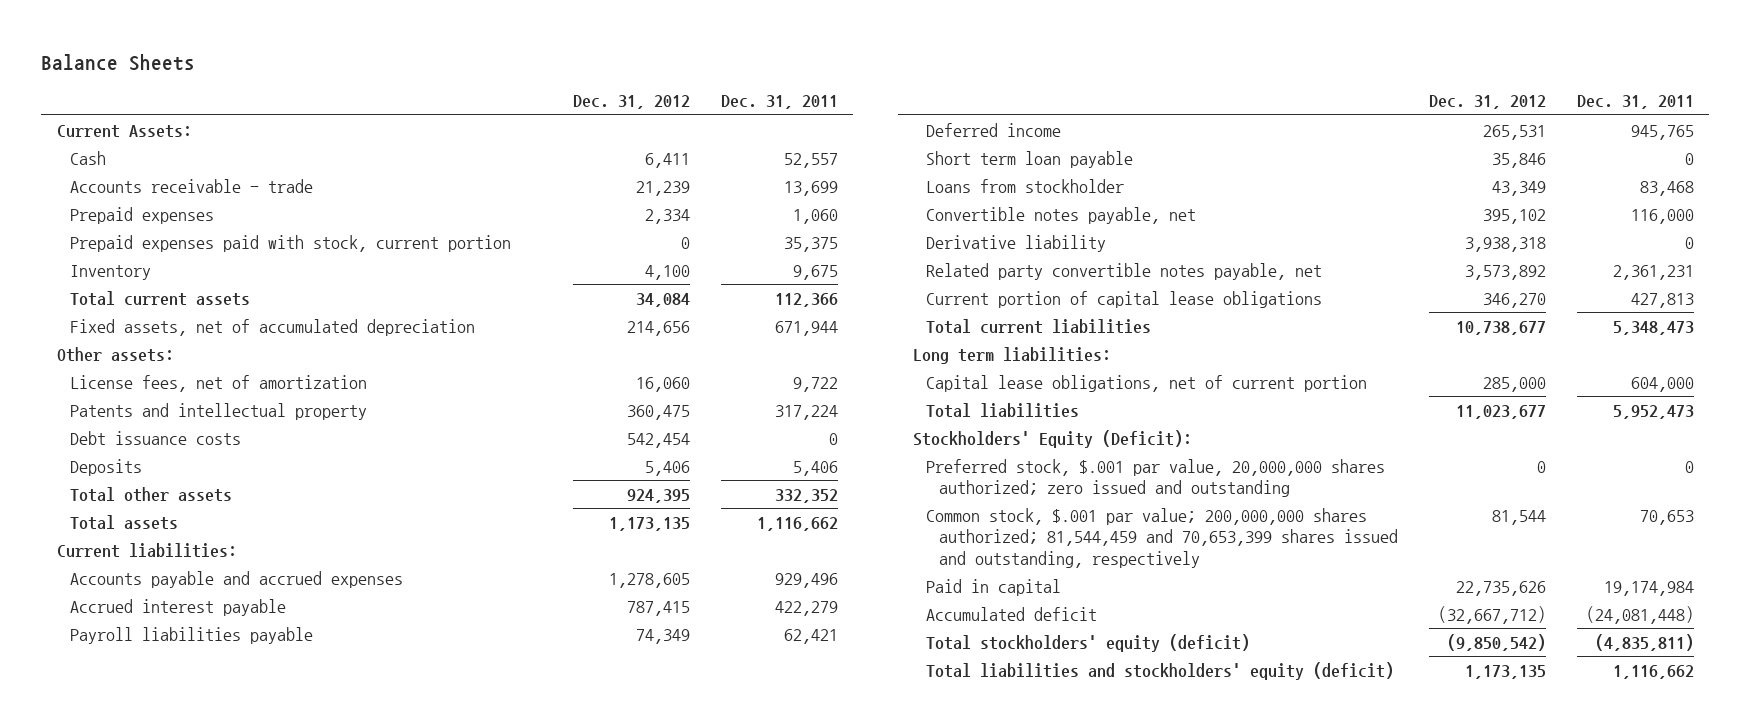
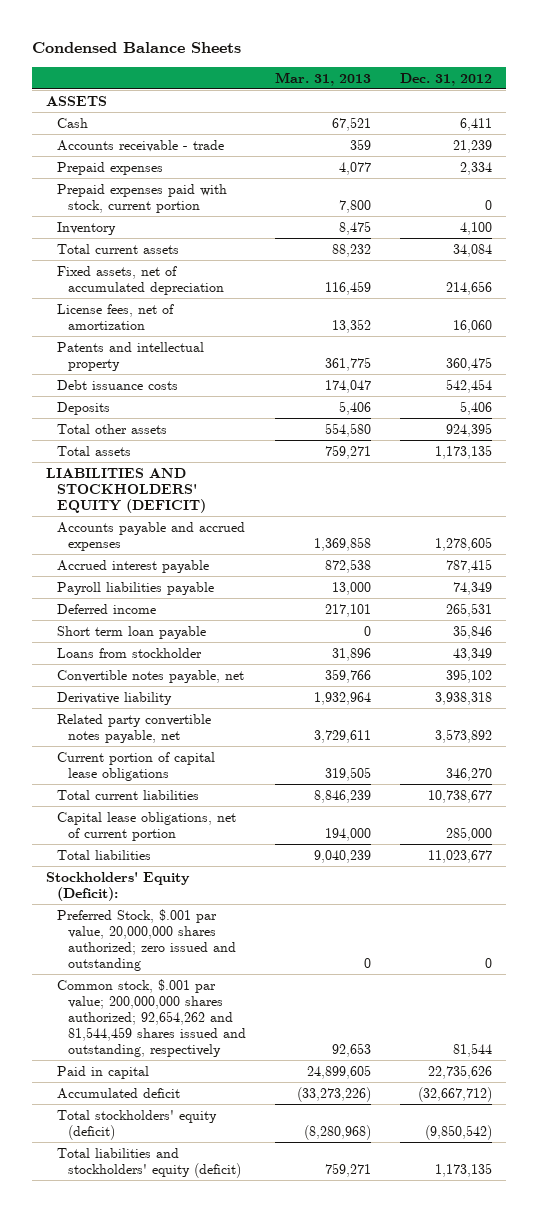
- Balance Sheets
+ Condensed Balance Sheets
- | Dec. 31, 2012 | Dec. 31, 2011
+ | Mar. 31, 2013 | Dec. 31, 2012
- Current Assets:
+ ASSETS
- Other assets:
- Current liabilities:
+ LIABILITIES AND STOCKHOLDERS' EQUITY (DEFICIT)
- Long term liabilities:
- Preferred stock, $.001 par value, 20,000,000 shares authorized; zero issued and outstanding | 0 | 0
- Common stock, $.001 par value; 200,000,000 shares authorized; 81,544,459 and 70,653,399 shares issued and outstanding, respectively | 81,544 | 70,653
+ Preferred Stock, $.001 par value, 20,000,000 shares authorized; zero issued and outstanding | 0 | 0
+ Common stock, $.001 par value; 200,000,000 shares authorized; 92,654,262 and 81,544,459 shares issued and outstanding, respectively | 92,653 | 81,544

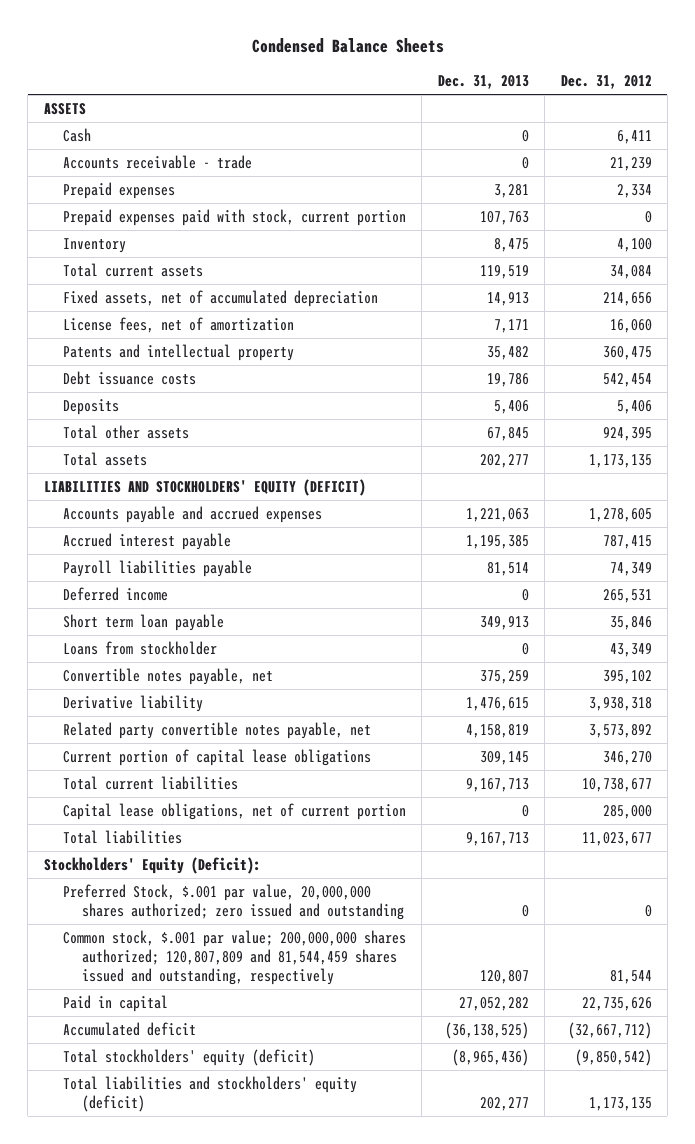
- | Mar. 31, 2013 | Dec. 31, 2012
+ | Dec. 31, 2013 | Dec. 31, 2012
- Common stock, $.001 par value; 200,000,000 shares authorized; 92,654,262 and 81,544,459 shares issued and outstanding, respectively | 92,653 | 81,544
+ Common stock, $.001 par value; 200,000,000 shares authorized; 120,807,809 and 81,544,459 shares issued and outstanding, respectively | 120,807 | 81,544

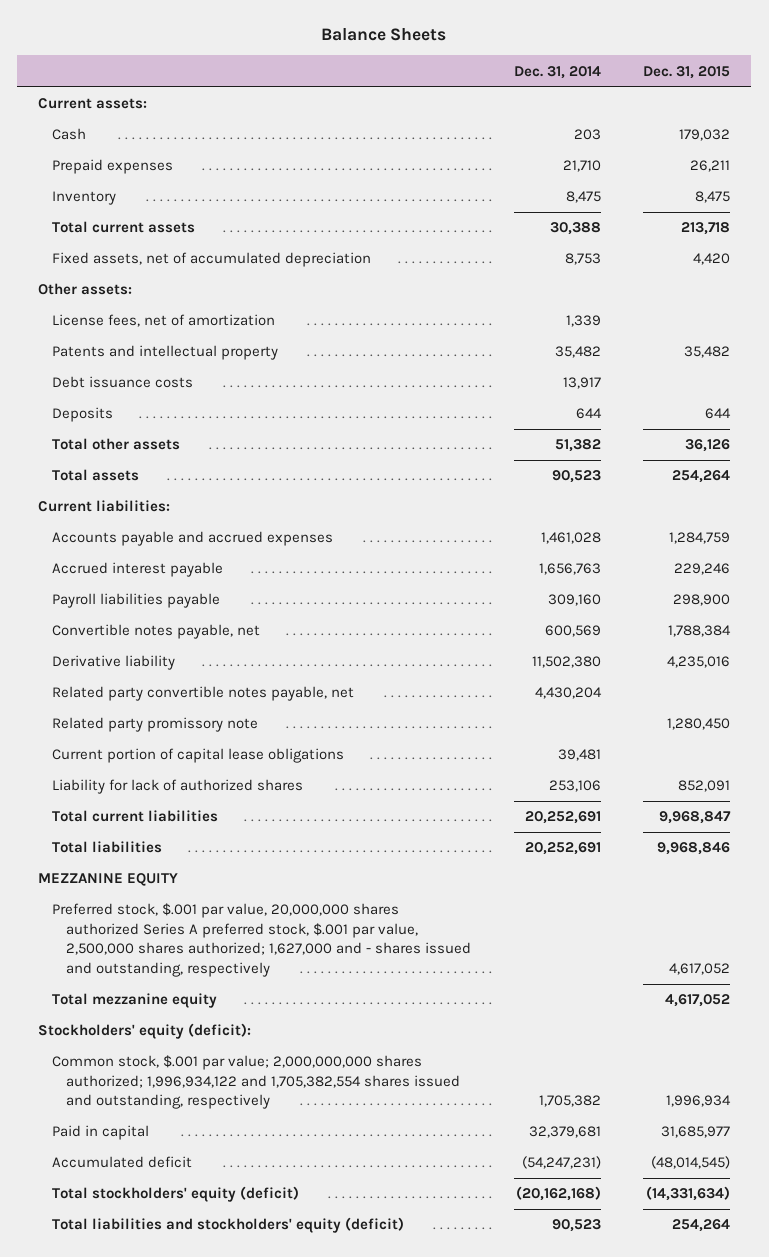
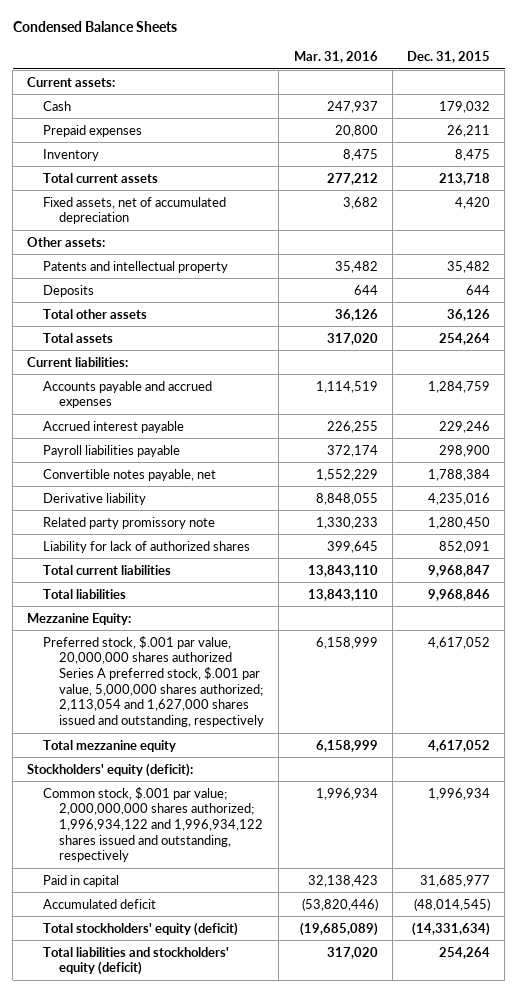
- Balance Sheets
+ Condensed Balance Sheets
- | Dec. 31, 2014 | Dec. 31, 2015
+ | Mar. 31, 2016 | Dec. 31, 2015
- License fees, net of amortization | 1,339 |
- Debt issuance costs | 13,917 |
- Related party convertible notes payable, net | 4,430,204 |
- Current portion of capital lease obligations | 39,481 |
- MEZZANINE EQUITY
- Preferred stock, $.001 par value, 20,000,000 shares authorized Series A preferred stock, $.001 par value, 2,500,000 shares authorized; 1,627,000 and - shares issued and outstanding, respectively | | 4,617,052
+ Mezzanine Equity:
+ Preferred stock, $.001 par value, 20,000,000 shares authorized Series A preferred stock, $.001 par value, 5,000,000 shares authorized; 2,113,054 and 1,627,000 shares issued and outstanding, respectively | 6,158,999 | 4,617,052
- Common stock, $.001 par value; 2,000,000,000 shares authorized; 1,996,934,122 and 1,705,382,554 shares issued and outstanding, respectively | 1,705,382 | 1,996,934
+ Common stock, $.001 par value; 2,000,000,000 shares authorized; 1,996,934,122 and 1,996,934,122 shares issued and outstanding, respectively | 1,996,934 | 1,996,934

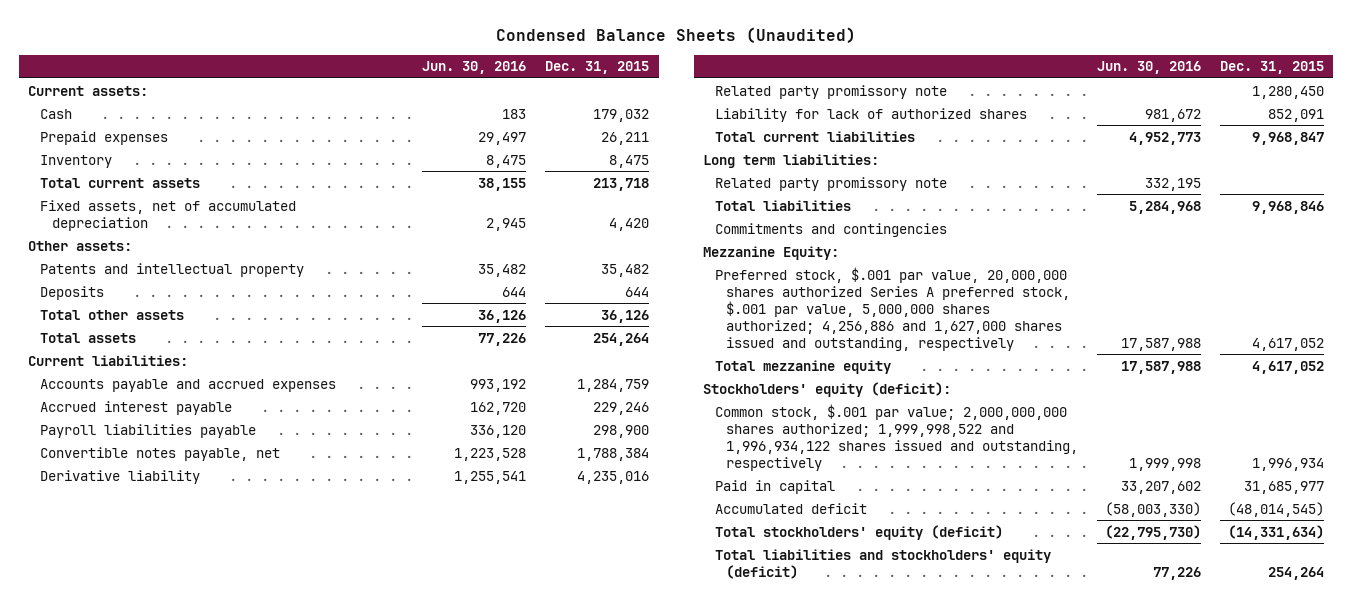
- Condensed Balance Sheets
+ Condensed Balance Sheets (Unaudited)
- | Mar. 31, 2016 | Dec. 31, 2015
+ | Jun. 30, 2016 | Dec. 31, 2015
+ Long term liabilities:
+ Related party promissory note | 332,195 |
+ Commitments and contingencies
- Preferred stock, $.001 par value, 20,000,000 shares authorized Series A preferred stock, $.001 par value, 5,000,000 shares authorized; 2,113,054 and 1,627,000 shares issued and outstanding, respectively | 6,158,999 | 4,617,052
+ Preferred stock, $.001 par value, 20,000,000 shares authorized Series A preferred stock, $.001 par value, 5,000,000 shares authorized; 4,256,886 and 1,627,000 shares issued and outstanding, respectively | 17,587,988 | 4,617,052
- Common stock, $.001 par value; 2,000,000,000 shares authorized; 1,996,934,122 and 1,996,934,122 shares issued and outstanding, respectively | 1,996,934 | 1,996,934
+ Common stock, $.001 par value; 2,000,000,000 shares authorized; 1,999,998,522 and 1,996,934,122 shares issued and outstanding, respectively | 1,999,998 | 1,996,934

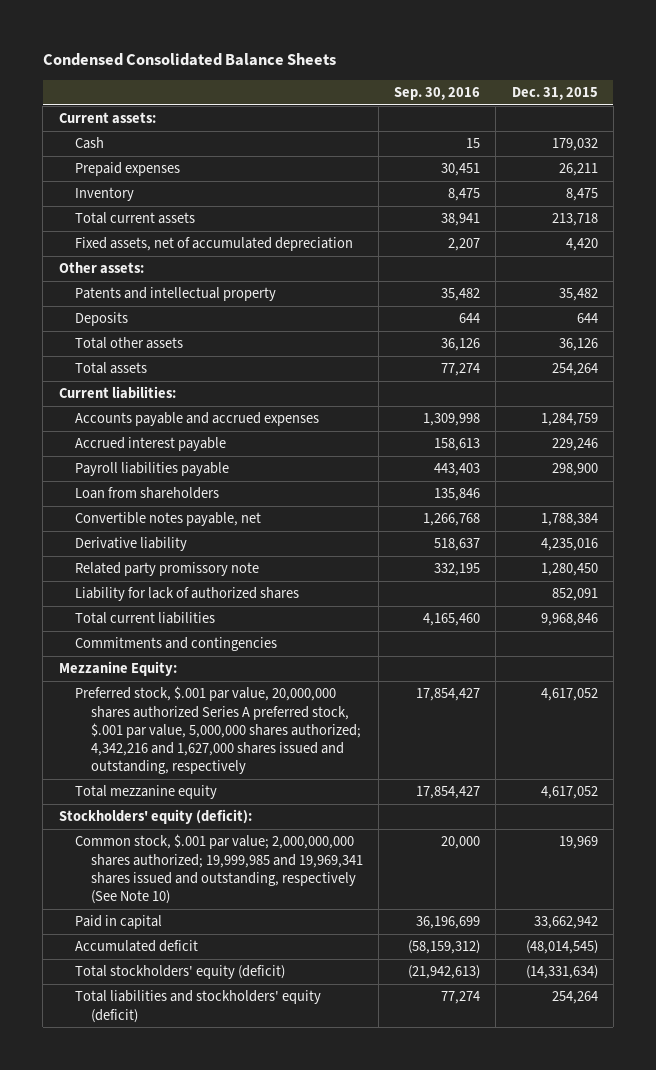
- Condensed Balance Sheets (Unaudited)
+ Condensed Consolidated Balance Sheets
- | Jun. 30, 2016 | Dec. 31, 2015
+ | Sep. 30, 2016 | Dec. 31, 2015
+ Loan from shareholders | 135,846 |
- Total current liabilities | 4,952,773 | 9,968,847
- Long term liabilities:
- Related party promissory note | 332,195 |
- Total liabilities | 5,284,968 | 9,968,846
+ Total current liabilities | 4,165,460 | 9,968,846
- Preferred stock, $.001 par value, 20,000,000 shares authorized Series A preferred stock, $.001 par value, 5,000,000 shares authorized; 4,256,886 and 1,627,000 shares issued and outstanding, respectively | 17,587,988 | 4,617,052
+ Preferred stock, $.001 par value, 20,000,000 shares authorized Series A preferred stock, $.001 par value, 5,000,000 shares authorized; 4,342,216 and 1,627,000 shares issued and outstanding, respectively | 17,854,427 | 4,617,052
- Common stock, $.001 par value; 2,000,000,000 shares authorized; 1,999,998,522 and 1,996,934,122 shares issued and outstanding, respectively | 1,999,998 | 1,996,934
- Paid in capital | 33,207,602 | 31,685,977
+ Common stock, $.001 par value; 2,000,000,000 shares authorized; 19,999,985 and 19,969,341 shares issued and outstanding, respectively (See Note 10) | 20,000 | 19,969
+ Paid in capital | 36,196,699 | 33,662,942

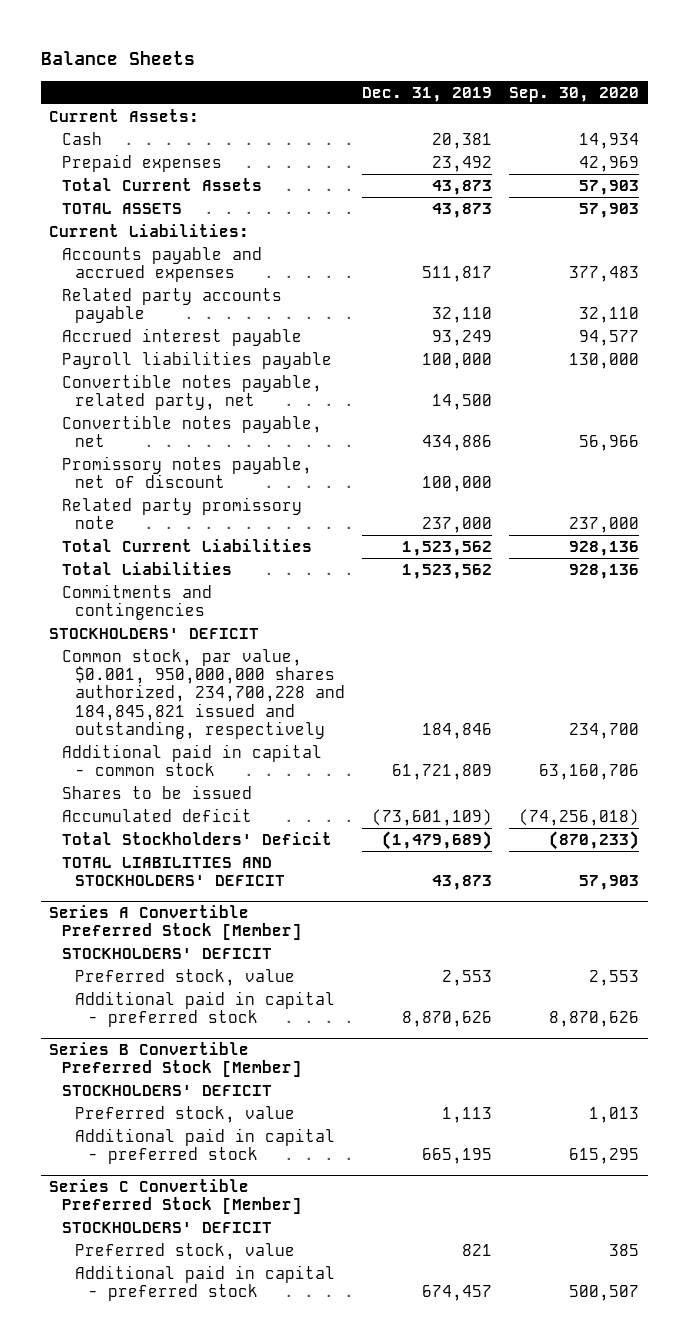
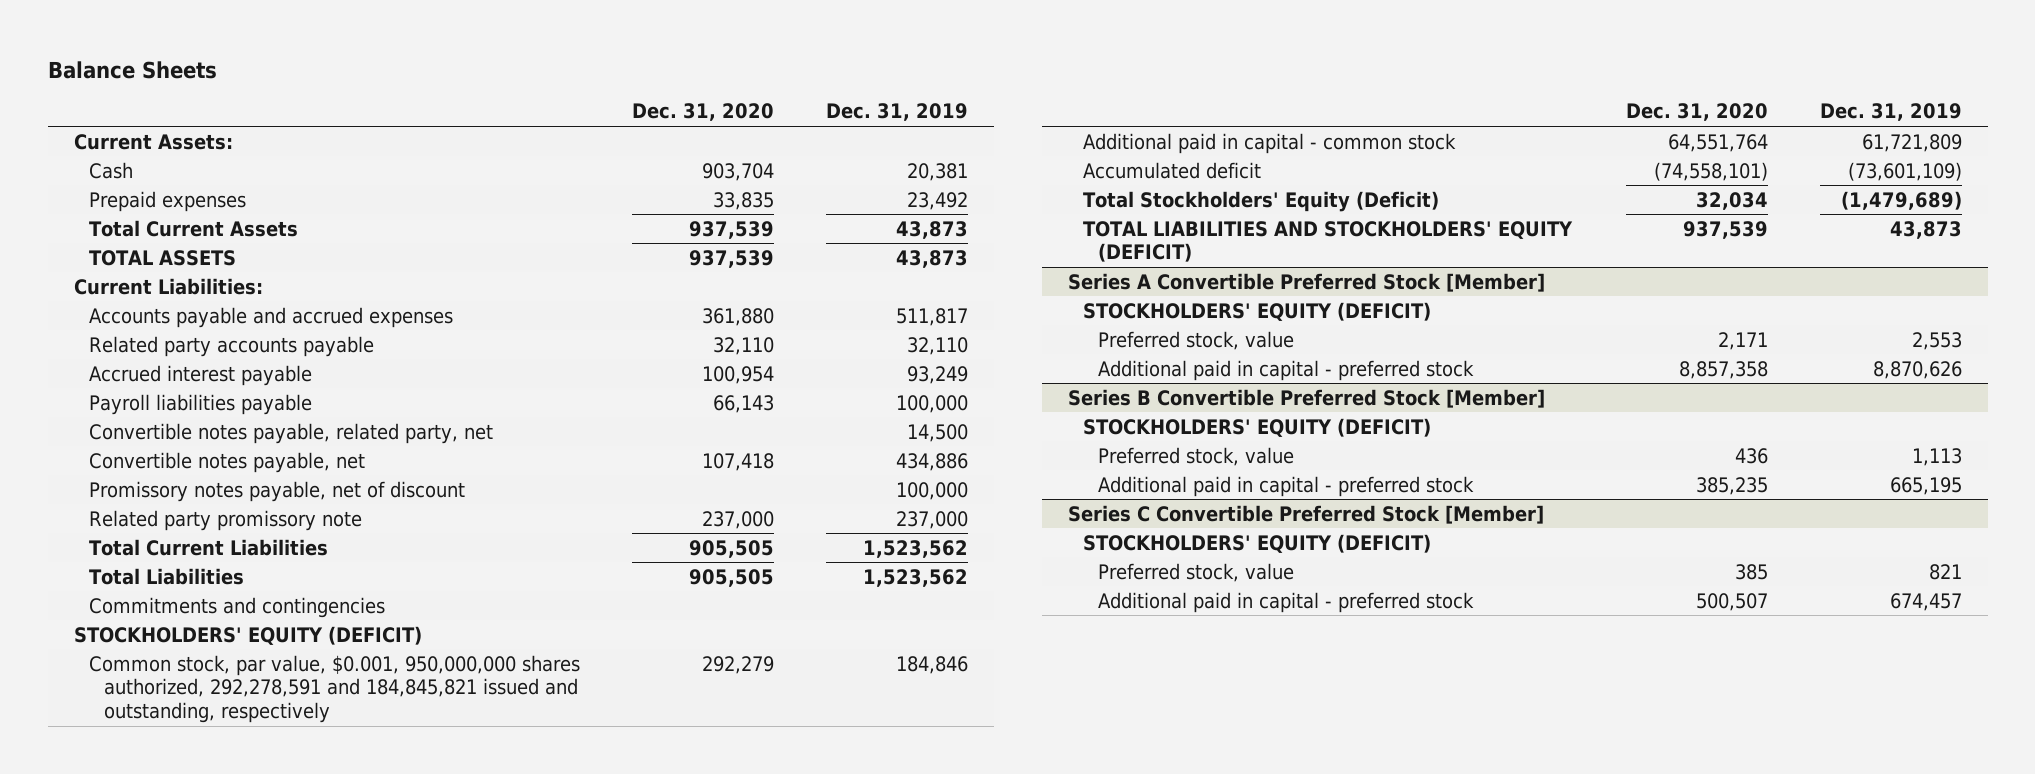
- | Dec. 31, 2019 | Sep. 30, 2020
+ | Dec. 31, 2020 | Dec. 31, 2019
- STOCKHOLDERS' DEFICIT
- Common stock, par value, $0.001, 950,000,000 shares authorized, 234,700,228 and 184,845,821 issued and outstanding, respectively | 184,846 | 234,700
+ STOCKHOLDERS' EQUITY (DEFICIT)
+ Common stock, par value, $0.001, 950,000,000 shares authorized, 292,278,591 and 184,845,821 issued and outstanding, respectively | 292,279 | 184,846
- Shares to be issued
- Total Stockholders' Deficit | (1,479,689) | (870,233)
- TOTAL LIABILITIES AND STOCKHOLDERS' DEFICIT | 43,873 | 57,903
+ Total Stockholders' Equity (Deficit) | 32,034 | (1,479,689)
+ TOTAL LIABILITIES AND STOCKHOLDERS' EQUITY (DEFICIT) | 937,539 | 43,873
@ Series A Convertible Preferred Stock [Member]
- STOCKHOLDERS' DEFICIT
+ STOCKHOLDERS' EQUITY (DEFICIT)
@ Series B Convertible Preferred Stock [Member]
- STOCKHOLDERS' DEFICIT
+ STOCKHOLDERS' EQUITY (DEFICIT)
@ Series C Convertible Preferred Stock [Member]
- STOCKHOLDERS' DEFICIT
+ STOCKHOLDERS' EQUITY (DEFICIT)

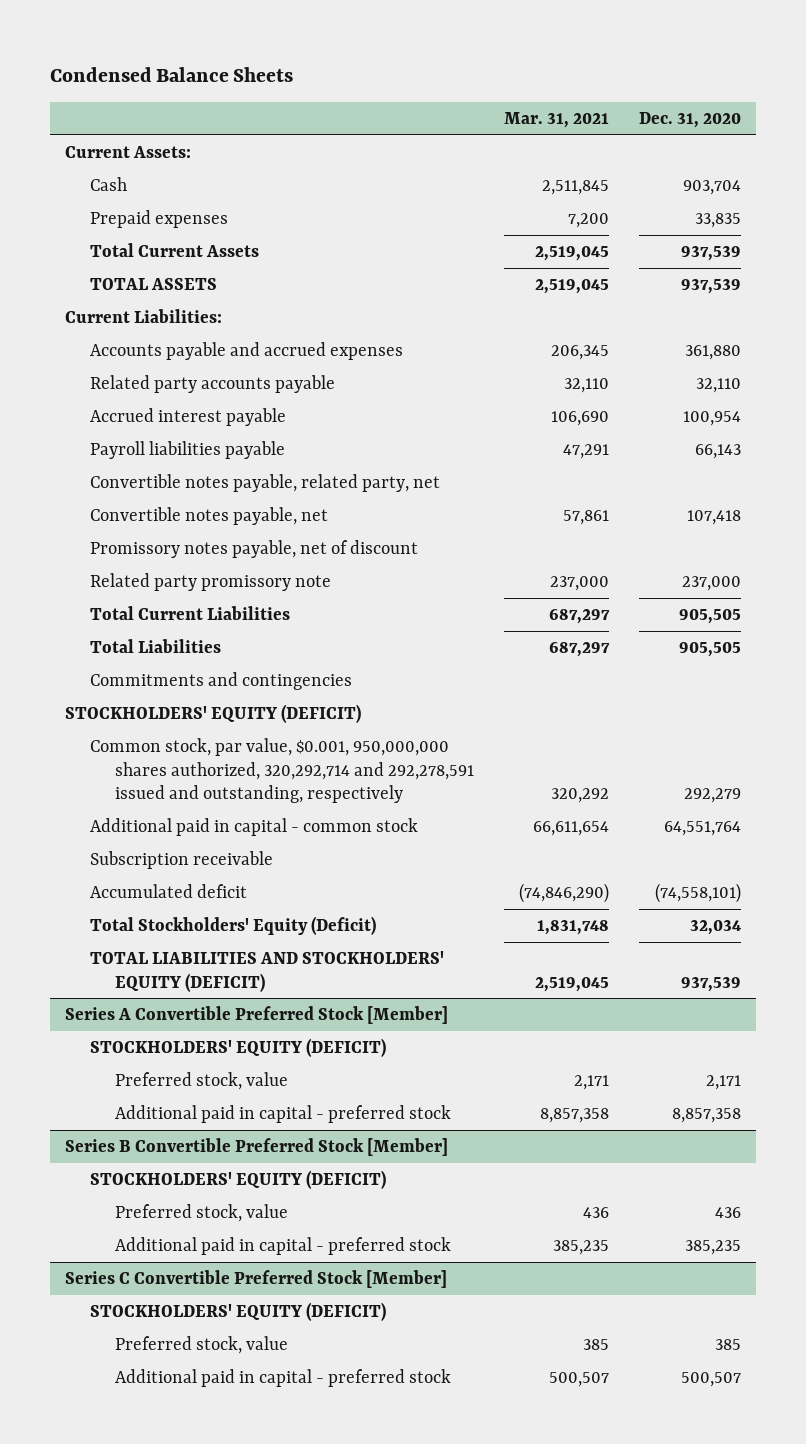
- Balance Sheets
+ Condensed Balance Sheets
- | Dec. 31, 2020 | Dec. 31, 2019
+ | Mar. 31, 2021 | Dec. 31, 2020
- Common stock, par value, $0.001, 950,000,000 shares authorized, 292,278,591 and 184,845,821 issued and outstanding, respectively | 292,279 | 184,846
+ Common stock, par value, $0.001, 950,000,000 shares authorized, 320,292,714 and 292,278,591 issued and outstanding, respectively | 320,292 | 292,279
+ Subscription receivable

